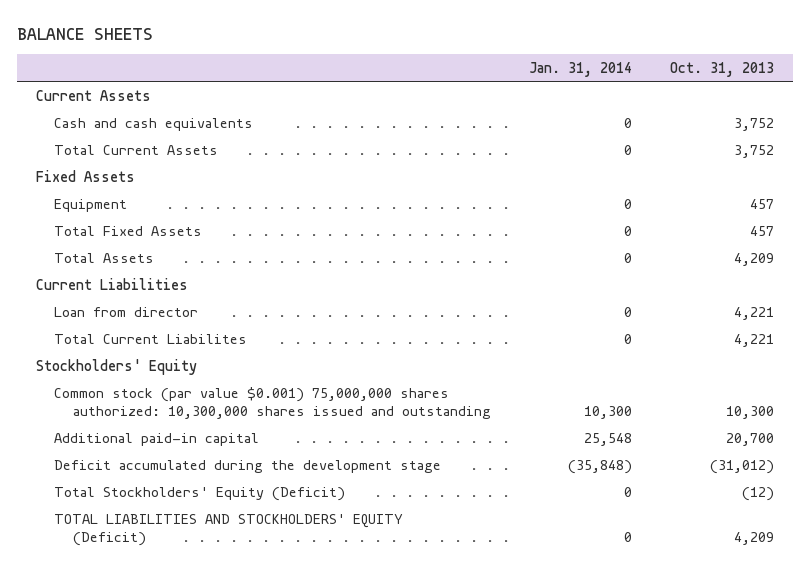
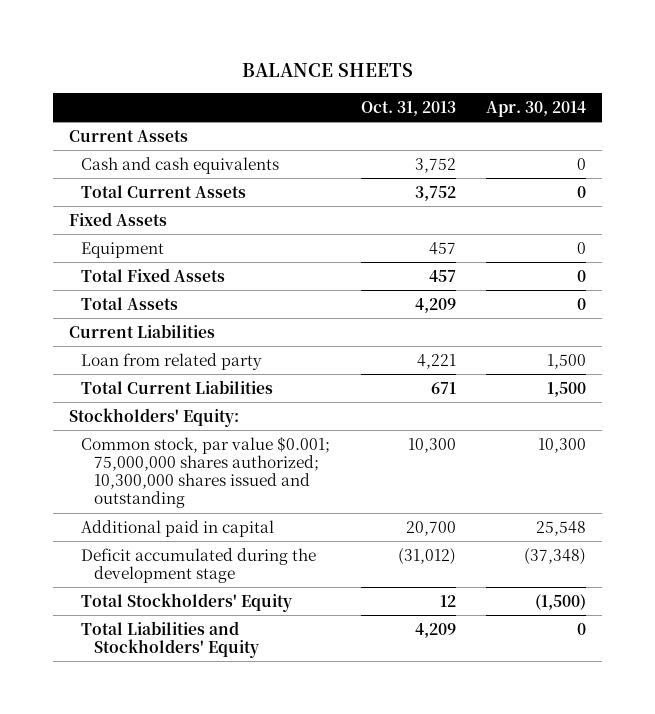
- | Jan. 31, 2014 | Oct. 31, 2013
+ | Oct. 31, 2013 | Apr. 30, 2014
- Loan from director | 0 | 4,221
- Total Current Liabilites | 0 | 4,221
- Stockholders' Equity
- Common stock (par value $0.001) 75,000,000 shares authorized: 10,300,000 shares issued and outstanding | 10,300 | 10,300
- Additional paid-in capital | 25,548 | 20,700
+ Loan from related party | 4,221 | 1,500
+ Total Current Liabilities | 671 | 1,500
+ Stockholders' Equity:
+ Common stock, par value $0.001; 75,000,000 shares authorized; 10,300,000 shares issued and outstanding | 10,300 | 10,300
+ Additional paid in capital | 20,700 | 25,548
- Total Stockholders' Equity (Deficit) | 0 | (12)
- TOTAL LIABILITIES AND STOCKHOLDERS' EQUITY (Deficit) | 0 | 4,209
+ Total Stockholders' Equity | 12 | (1,500)
+ Total Liabilities and Stockholders' Equity | 4,209 | 0

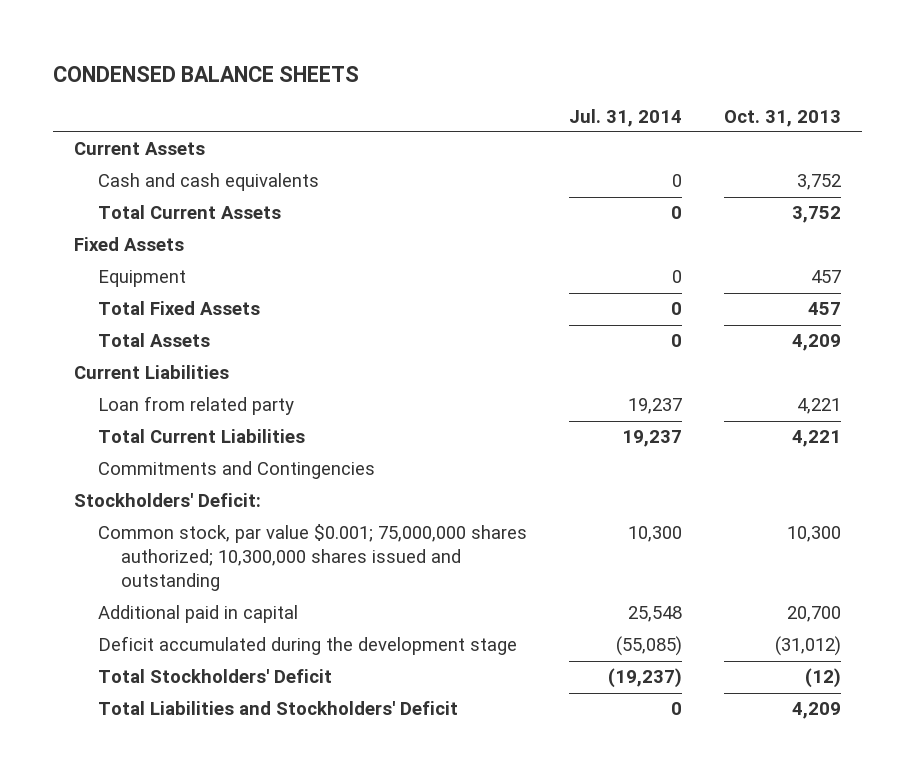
- BALANCE SHEETS
+ CONDENSED BALANCE SHEETS
- | Oct. 31, 2013 | Apr. 30, 2014
+ | Jul. 31, 2014 | Oct. 31, 2013
- Total Current Liabilities | 671 | 1,500
- Stockholders' Equity:
+ Total Current Liabilities | 19,237 | 4,221
+ Commitments and Contingencies
+ Stockholders' Deficit:
- Total Stockholders' Equity | 12 | (1,500)
- Total Liabilities and Stockholders' Equity | 4,209 | 0
+ Total Stockholders' Deficit | (19,237) | (12)
+ Total Liabilities and Stockholders' Deficit | 0 | 4,209

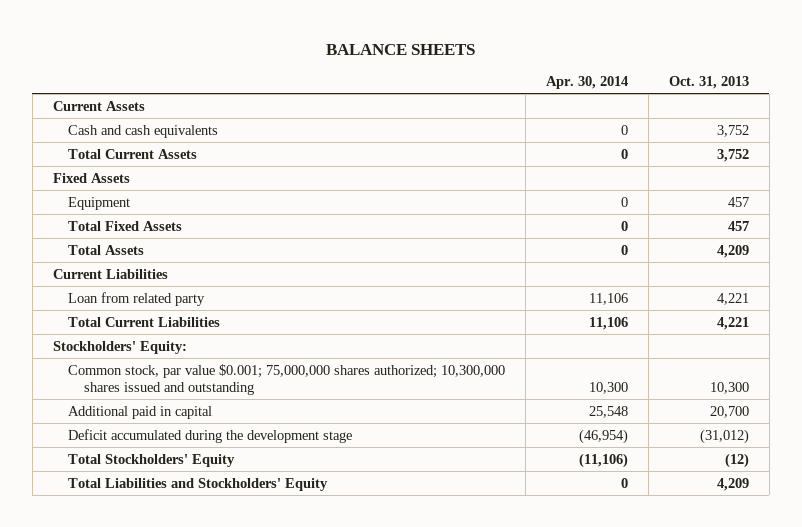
- CONDENSED BALANCE SHEETS
+ BALANCE SHEETS
- | Jul. 31, 2014 | Oct. 31, 2013
+ | Apr. 30, 2014 | Oct. 31, 2013
- Commitments and Contingencies
- Stockholders' Deficit:
+ Stockholders' Equity:
- Total Stockholders' Deficit | (19,237) | (12)
- Total Liabilities and Stockholders' Deficit | 0 | 4,209
+ Total Stockholders' Equity | (11,106) | (12)
+ Total Liabilities and Stockholders' Equity | 0 | 4,209

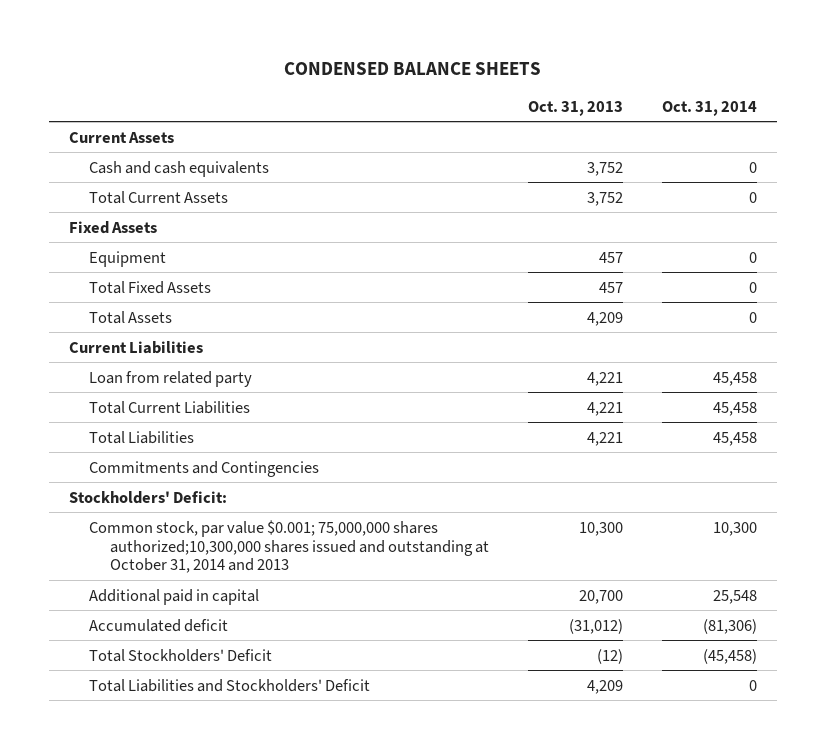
- BALANCE SHEETS
+ CONDENSED BALANCE SHEETS
- | Apr. 30, 2014 | Oct. 31, 2013
+ | Oct. 31, 2013 | Oct. 31, 2014
- Stockholders' Equity:
- Common stock, par value $0.001; 75,000,000 shares authorized; 10,300,000 shares issued and outstanding | 10,300 | 10,300
+ Total Liabilities | 4,221 | 45,458
+ Commitments and Contingencies
+ Stockholders' Deficit:
+ Common stock, par value $0.001; 75,000,000 shares authorized;10,300,000 shares issued and outstanding at October 31, 2014 and 2013 | 10,300 | 10,300
- Deficit accumulated during the development stage | (46,954) | (31,012)
- Total Stockholders' Equity | (11,106) | (12)
- Total Liabilities and Stockholders' Equity | 0 | 4,209
+ Accumulated deficit | (31,012) | (81,306)
+ Total Stockholders' Deficit | (12) | (45,458)
+ Total Liabilities and Stockholders' Deficit | 4,209 | 0

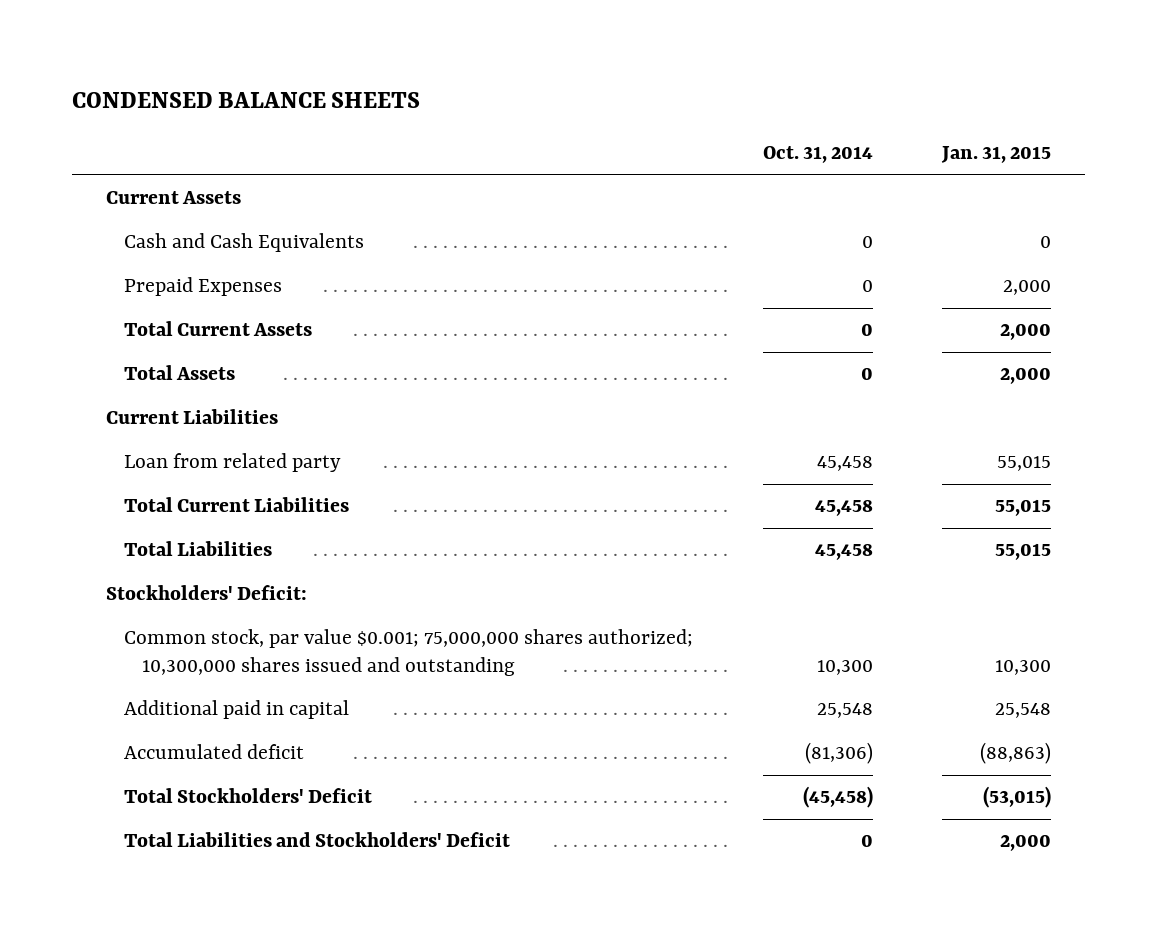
- | Oct. 31, 2013 | Oct. 31, 2014
+ | Oct. 31, 2014 | Jan. 31, 2015
- Cash and cash equivalents | 3,752 | 0
+ Cash and Cash Equivalents | 0 | 0
+ Prepaid Expenses | 0 | 2,000
- Fixed Assets
- Equipment | 457 | 0
- Total Fixed Assets | 457 | 0
- Commitments and Contingencies
- Common stock, par value $0.001; 75,000,000 shares authorized;10,300,000 shares issued and outstanding at October 31, 2014 and 2013 | 10,300 | 10,300
+ Common stock, par value $0.001; 75,000,000 shares authorized; 10,300,000 shares issued and outstanding | 10,300 | 10,300

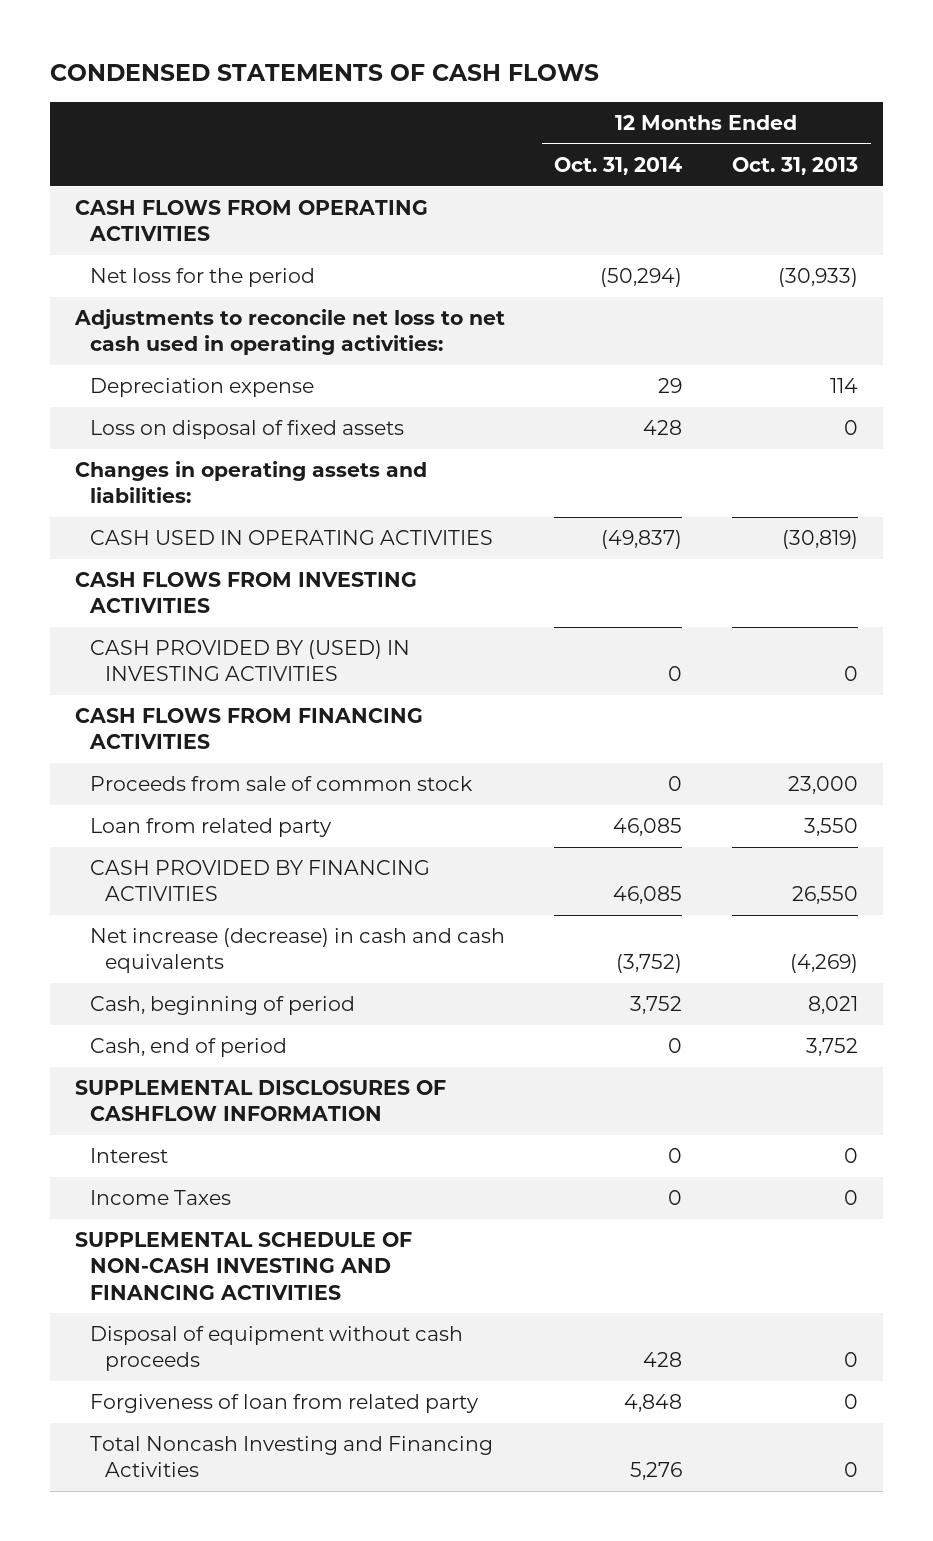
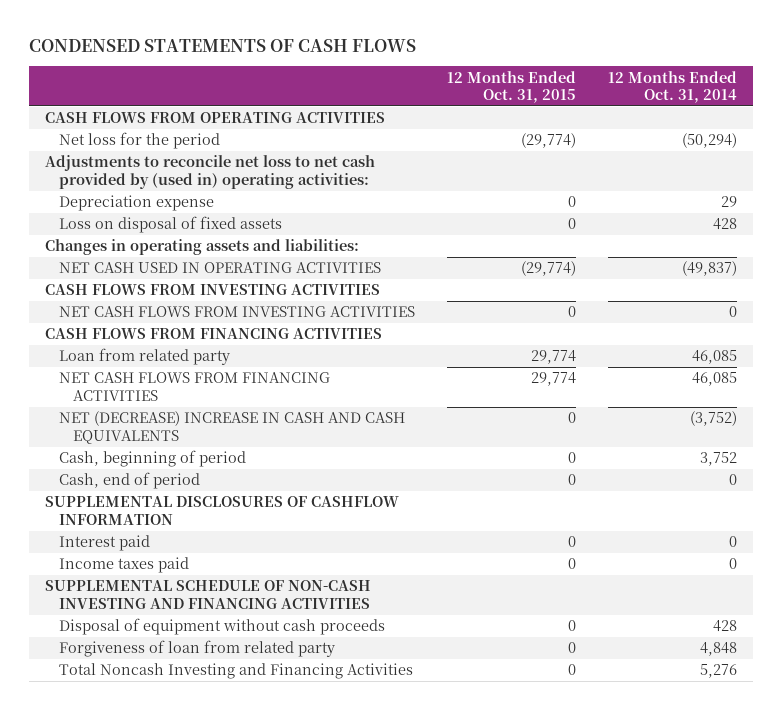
- | 12 Months Ended Oct. 31, 2014 | 12 Months Ended Oct. 31, 2013
+ | 12 Months Ended Oct. 31, 2015 | 12 Months Ended Oct. 31, 2014
- Adjustments to reconcile net loss to net cash used in operating activities:
+ Adjustments to reconcile net loss to net cash provided by (used in) operating activities:
- CASH USED IN OPERATING ACTIVITIES | (49,837) | (30,819)
+ NET CASH USED IN OPERATING ACTIVITIES | (29,774) | (49,837)
- CASH PROVIDED BY (USED) IN INVESTING ACTIVITIES | 0 | 0
+ NET CASH FLOWS FROM INVESTING ACTIVITIES | 0 | 0
- Proceeds from sale of common stock | 0 | 23,000
- CASH PROVIDED BY FINANCING ACTIVITIES | 46,085 | 26,550
- Net increase (decrease) in cash and cash equivalents | (3,752) | (4,269)
+ NET CASH FLOWS FROM FINANCING ACTIVITIES | 29,774 | 46,085
+ NET (DECREASE) INCREASE IN CASH AND CASH EQUIVALENTS | 0 | (3,752)
- Interest | 0 | 0
- Income Taxes | 0 | 0
+ Interest paid | 0 | 0
+ Income taxes paid | 0 | 0

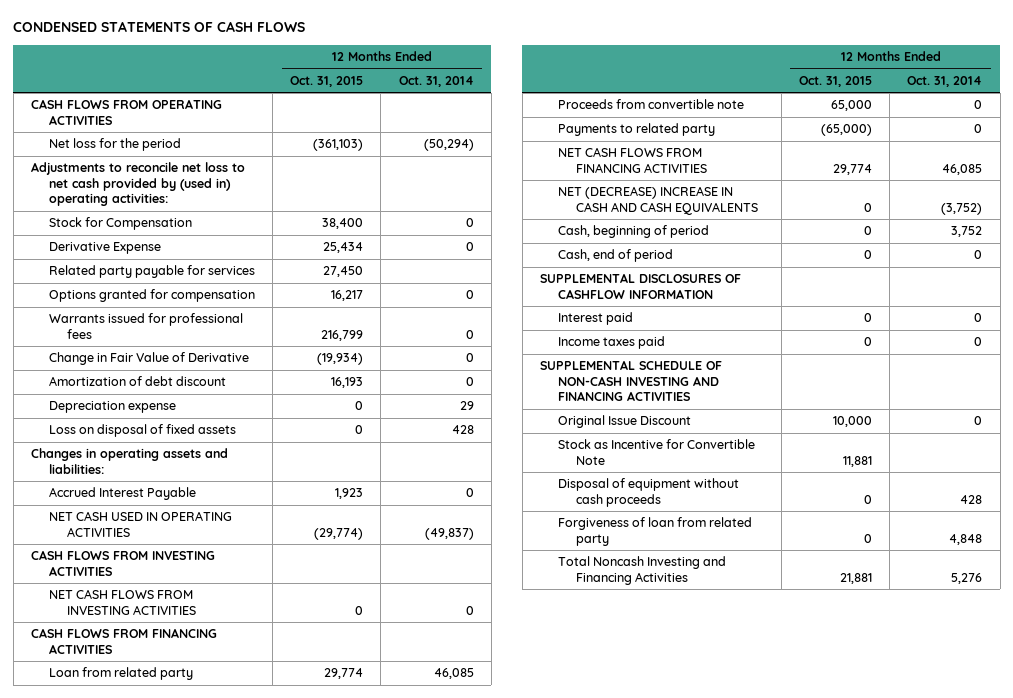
- Net loss for the period | (29,774) | (50,294)
+ Net loss for the period | (361,103) | (50,294)
+ Stock for Compensation | 38,400 | 0
+ Derivative Expense | 25,434 | 0
+ Related party payable for services | 27,450 |
+ Options granted for compensation | 16,217 | 0
+ Warrants issued for professional fees | 216,799 | 0
+ Change in Fair Value of Derivative | (19,934) | 0
+ Amortization of debt discount | 16,193 | 0
+ Accrued Interest Payable | 1,923 | 0
+ Proceeds from convertible note | 65,000 | 0
+ Payments to related party | (65,000) | 0
+ Original Issue Discount | 10,000 | 0
+ Stock as Incentive for Convertible Note | 11,881 |
- Total Noncash Investing and Financing Activities | 0 | 5,276
+ Total Noncash Investing and Financing Activities | 21,881 | 5,276

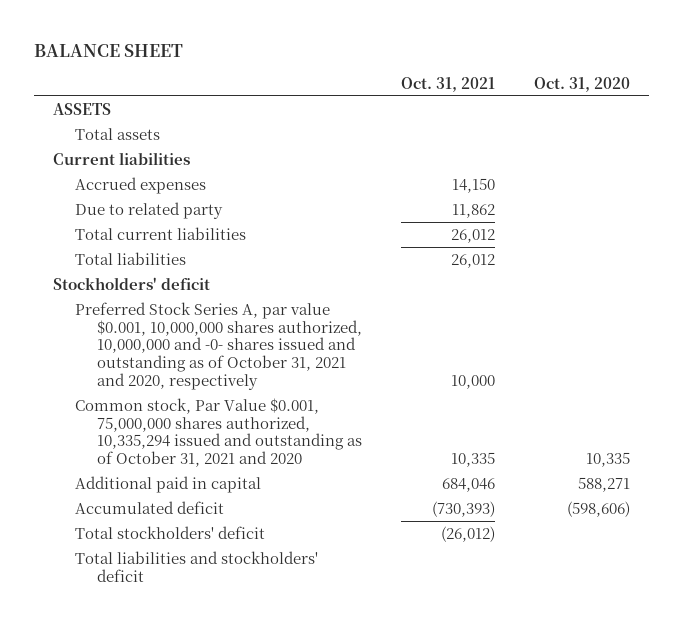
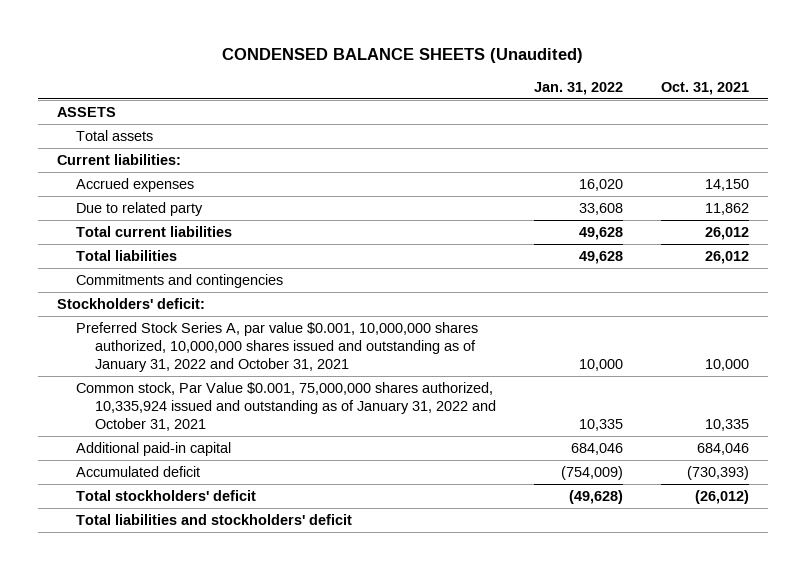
- BALANCE SHEET
+ CONDENSED BALANCE SHEETS (Unaudited)
- | Oct. 31, 2021 | Oct. 31, 2020
+ | Jan. 31, 2022 | Oct. 31, 2021
- Current liabilities
+ Current liabilities:
- Stockholders' deficit
- Preferred Stock Series A, par value $0.001, 10,000,000 shares authorized, 10,000,000 and -0- shares issued and outstanding as of October 31, 2021 and 2020, respectively | 10,000 |
- Common stock, Par Value $0.001, 75,000,000 shares authorized, 10,335,294 issued and outstanding as of October 31, 2021 and 2020 | 10,335 | 10,335
- Additional paid in capital | 684,046 | 588,271
+ Commitments and contingencies
+ Stockholders' deficit:
+ Preferred Stock Series A, par value $0.001, 10,000,000 shares authorized, 10,000,000 shares issued and outstanding as of January 31, 2022 and October 31, 2021 | 10,000 | 10,000
+ Common stock, Par Value $0.001, 75,000,000 shares authorized, 10,335,924 issued and outstanding as of January 31, 2022 and October 31, 2021 | 10,335 | 10,335
+ Additional paid-in capital | 684,046 | 684,046

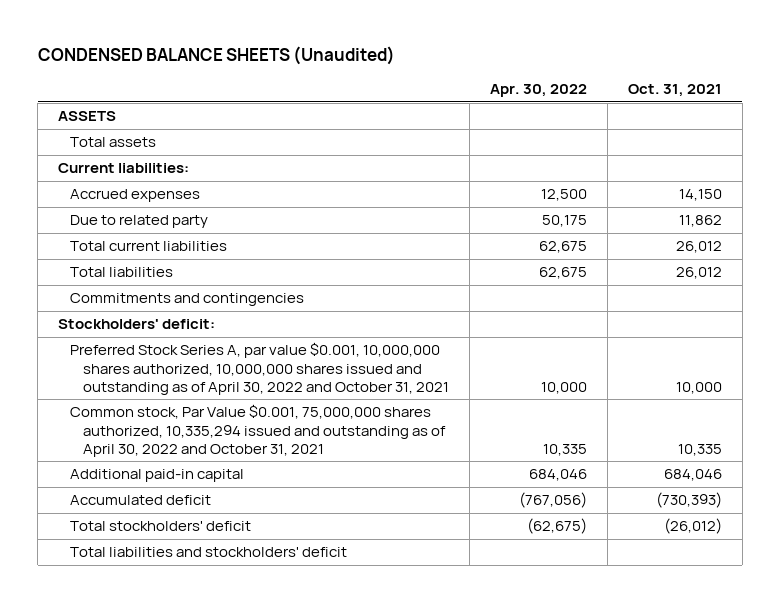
- | Jan. 31, 2022 | Oct. 31, 2021
+ | Apr. 30, 2022 | Oct. 31, 2021
- Preferred Stock Series A, par value $0.001, 10,000,000 shares authorized, 10,000,000 shares issued and outstanding as of January 31, 2022 and October 31, 2021 | 10,000 | 10,000
- Common stock, Par Value $0.001, 75,000,000 shares authorized, 10,335,924 issued and outstanding as of January 31, 2022 and October 31, 2021 | 10,335 | 10,335
+ Preferred Stock Series A, par value $0.001, 10,000,000 shares authorized, 10,000,000 shares issued and outstanding as of April 30, 2022 and October 31, 2021 | 10,000 | 10,000
+ Common stock, Par Value $0.001, 75,000,000 shares authorized, 10,335,294 issued and outstanding as of April 30, 2022 and October 31, 2021 | 10,335 | 10,335

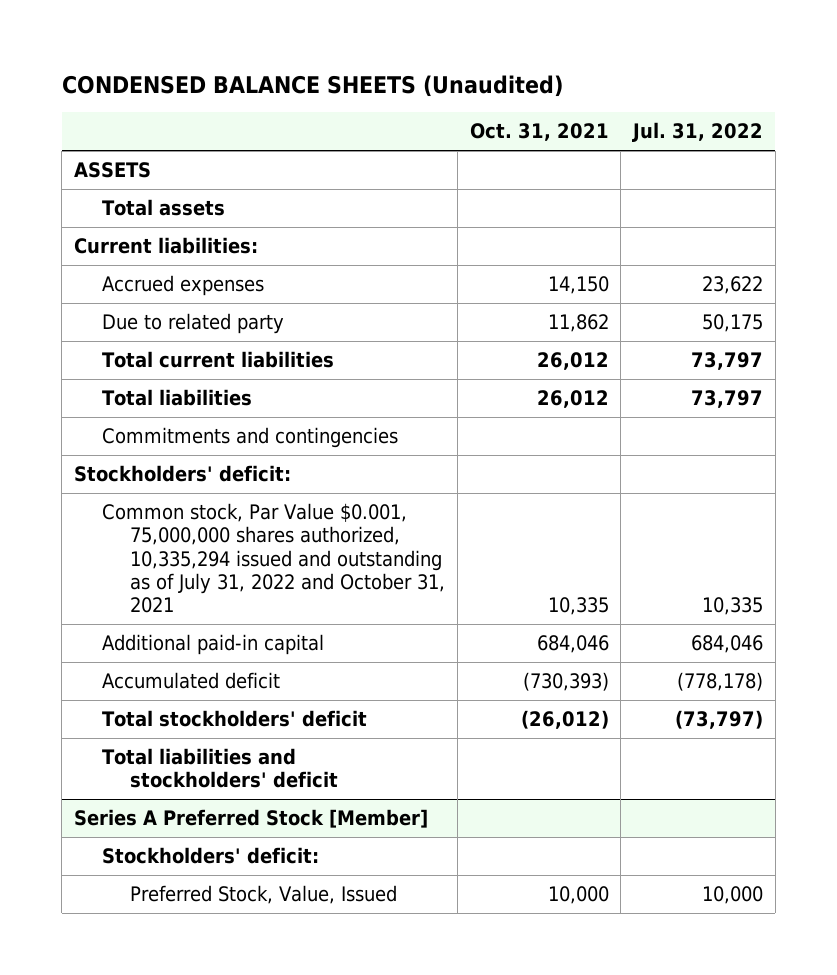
- | Apr. 30, 2022 | Oct. 31, 2021
+ | Oct. 31, 2021 | Jul. 31, 2022
- Preferred Stock Series A, par value $0.001, 10,000,000 shares authorized, 10,000,000 shares issued and outstanding as of April 30, 2022 and October 31, 2021 | 10,000 | 10,000
- Common stock, Par Value $0.001, 75,000,000 shares authorized, 10,335,294 issued and outstanding as of April 30, 2022 and October 31, 2021 | 10,335 | 10,335
+ Common stock, Par Value $0.001, 75,000,000 shares authorized, 10,335,294 issued and outstanding as of July 31, 2022 and October 31, 2021 | 10,335 | 10,335
+ Series A Preferred Stock [Member]
+ Stockholders' deficit:
+ Preferred Stock, Value, Issued | 10,000 | 10,000

